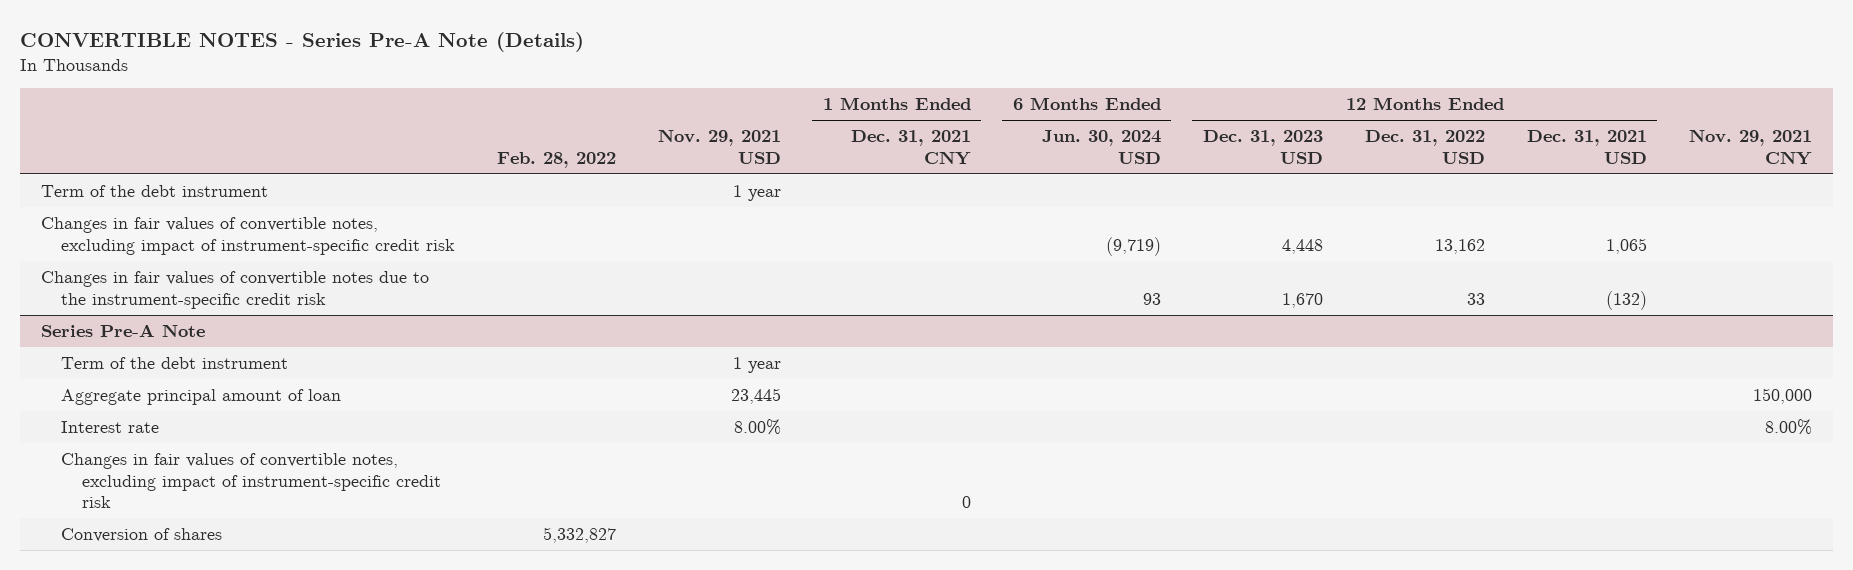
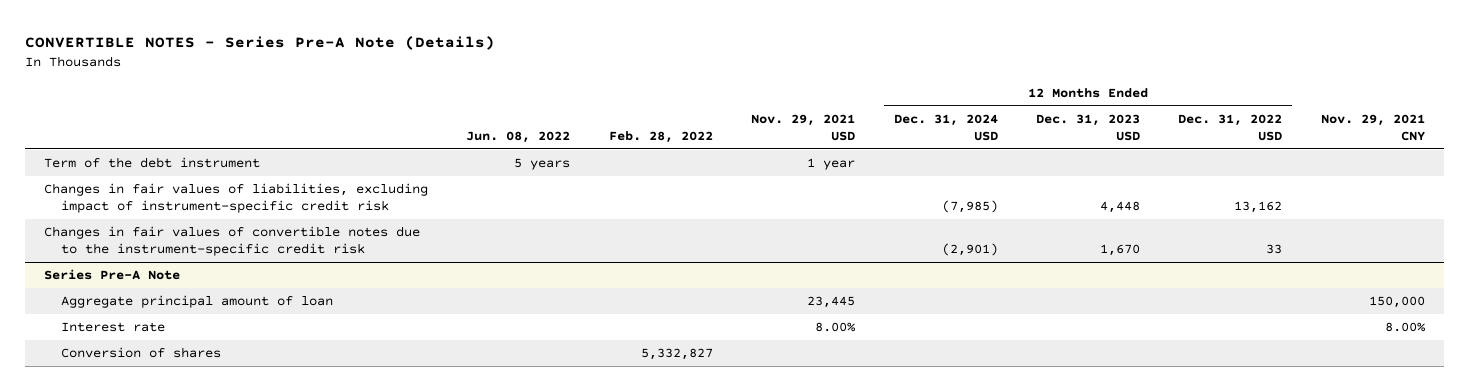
- | Feb. 28, 2022 | Nov. 29, 2021 USD | 1 Months Ended Dec. 31, 2021 CNY | 6 Months Ended Jun. 30, 2024 USD | 12 Months Ended Dec. 31, 2023 USD | 12 Months Ended Dec. 31, 2022 USD | 12 Months Ended Dec. 31, 2021 USD | Nov. 29, 2021 CNY
+ | Jun. 08, 2022 | Feb. 28, 2022 | Nov. 29, 2021 USD | 12 Months Ended Dec. 31, 2024 USD | 12 Months Ended Dec. 31, 2023 USD | 12 Months Ended Dec. 31, 2022 USD | Nov. 29, 2021 CNY
- Changes in fair values of convertible notes, excluding impact of instrument-specific credit risk | | | | (9,719) | 4,448 | 13,162 | 1,065 |
+ Changes in fair values of liabilities, excluding impact of instrument-specific credit risk | | | | (7,985) | 4,448 | 13,162 |
@ Series Pre-A Note
- Term of the debt instrument | | 1 year | | | | | |
- Changes in fair values of convertible notes, excluding impact of instrument-specific credit risk | | | 0 | | | | |

